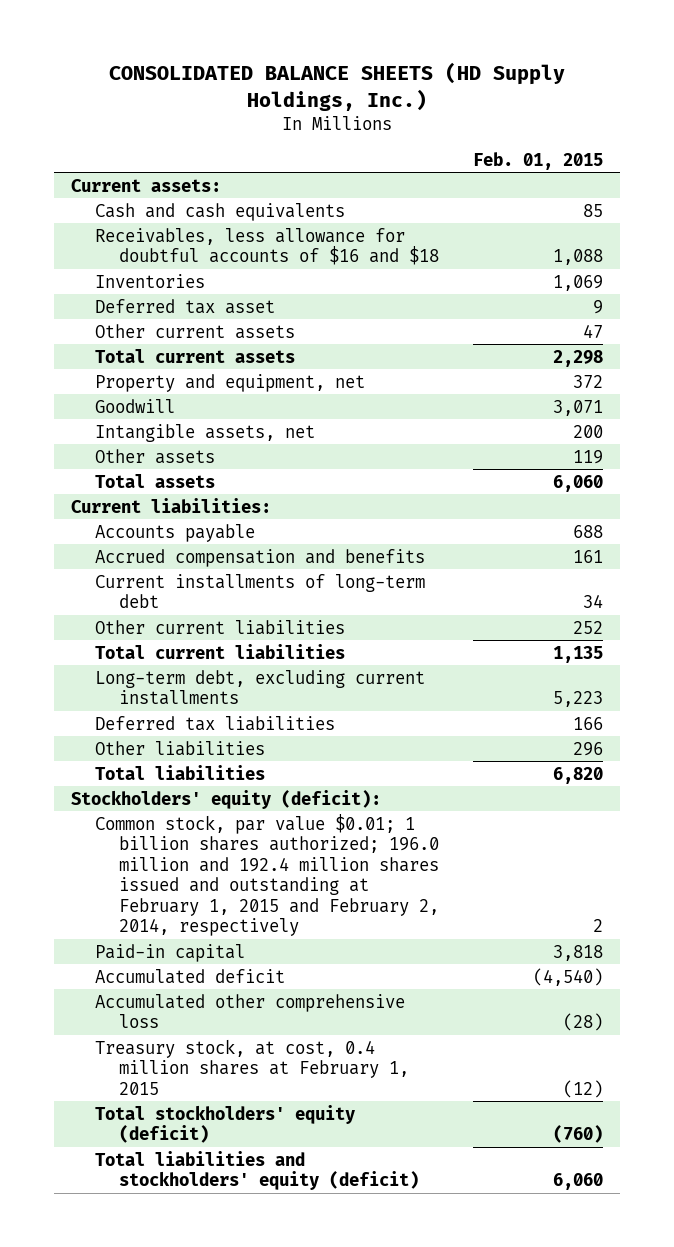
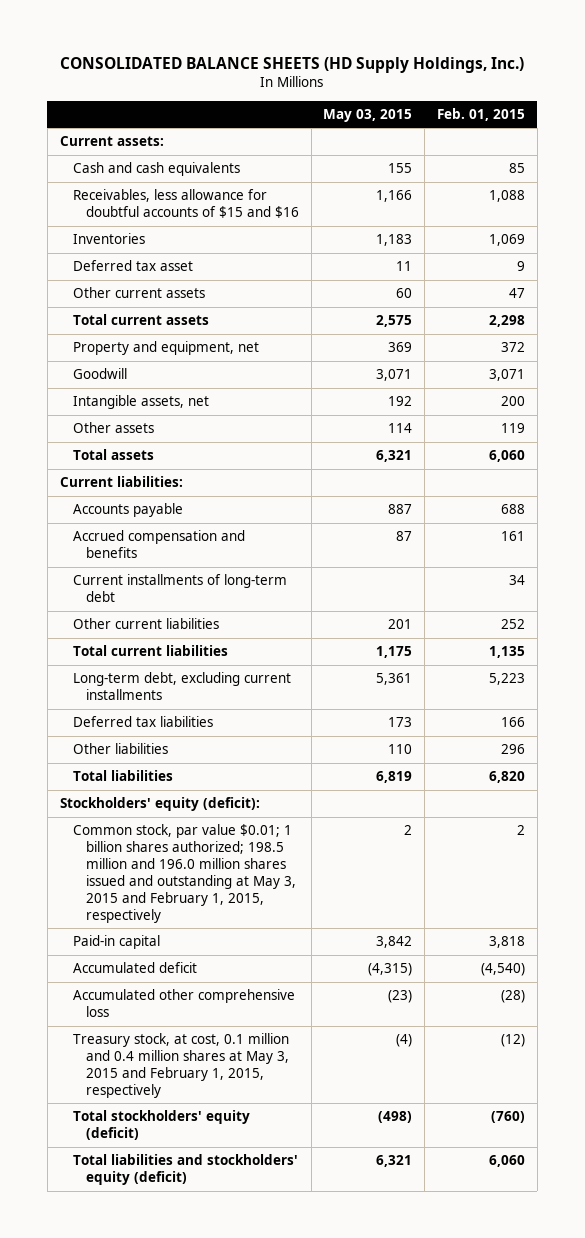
- | Feb. 01, 2015
+ | May 03, 2015 | Feb. 01, 2015
- Receivables, less allowance for doubtful accounts of $16 and $18 | 1,088
+ Receivables, less allowance for doubtful accounts of $15 and $16 | 1,166 | 1,088
- Common stock, par value $0.01; 1 billion shares authorized; 196.0 million and 192.4 million shares issued and outstanding at February 1, 2015 and February 2, 2014, respectively | 2
+ Common stock, par value $0.01; 1 billion shares authorized; 198.5 million and 196.0 million shares issued and outstanding at May 3, 2015 and February 1, 2015, respectively | 2 | 2
- Treasury stock, at cost, 0.4 million shares at February 1, 2015 | (12)
+ Treasury stock, at cost, 0.1 million and 0.4 million shares at May 3, 2015 and February 1, 2015, respectively | (4) | (12)

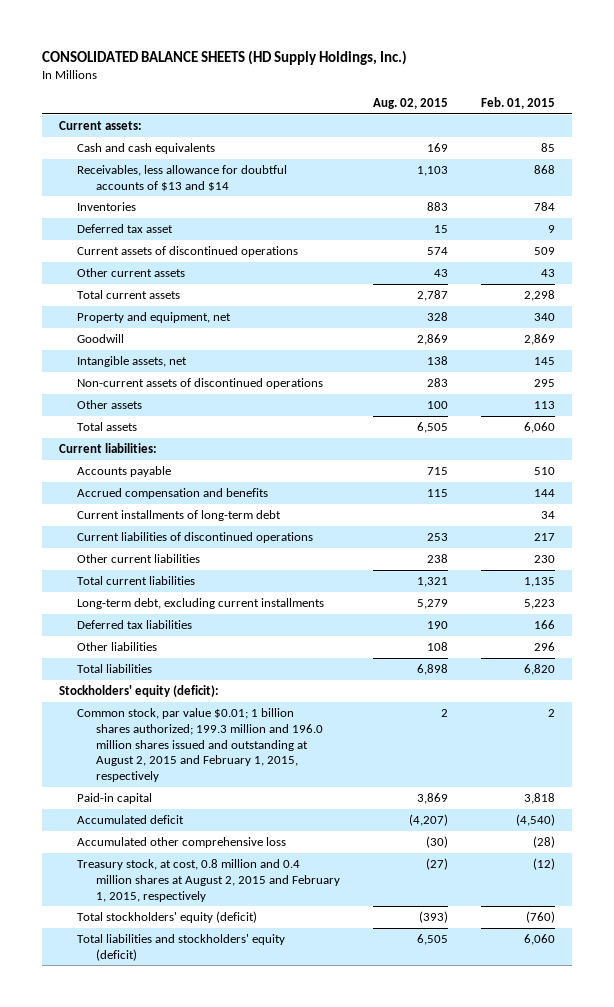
- | May 03, 2015 | Feb. 01, 2015
+ | Aug. 02, 2015 | Feb. 01, 2015
- Receivables, less allowance for doubtful accounts of $15 and $16 | 1,166 | 1,088
- Inventories | 1,183 | 1,069
+ Receivables, less allowance for doubtful accounts of $13 and $14 | 1,103 | 868
+ Inventories | 883 | 784
- Other current assets | 60 | 47
+ Current assets of discontinued operations | 574 | 509
+ Other current assets | 43 | 43
- Property and equipment, net | 369 | 372
- Goodwill | 3,071 | 3,071
- Intangible assets, net | 192 | 200
- Other assets | 114 | 119
+ Property and equipment, net | 328 | 340
+ Goodwill | 2,869 | 2,869
+ Intangible assets, net | 138 | 145
+ Non-current assets of discontinued operations | 283 | 295
+ Other assets | 100 | 113
- Accounts payable | 887 | 688
- Accrued compensation and benefits | 87 | 161
+ Accounts payable | 715 | 510
+ Accrued compensation and benefits | 115 | 144
- Other current liabilities | 201 | 252
+ Current liabilities of discontinued operations | 253 | 217
+ Other current liabilities | 238 | 230
- Common stock, par value $0.01; 1 billion shares authorized; 198.5 million and 196.0 million shares issued and outstanding at May 3, 2015 and February 1, 2015, respectively | 2 | 2
+ Common stock, par value $0.01; 1 billion shares authorized; 199.3 million and 196.0 million shares issued and outstanding at August 2, 2015 and February 1, 2015, respectively | 2 | 2
- Treasury stock, at cost, 0.1 million and 0.4 million shares at May 3, 2015 and February 1, 2015, respectively | (4) | (12)
+ Treasury stock, at cost, 0.8 million and 0.4 million shares at August 2, 2015 and February 1, 2015, respectively | (27) | (12)

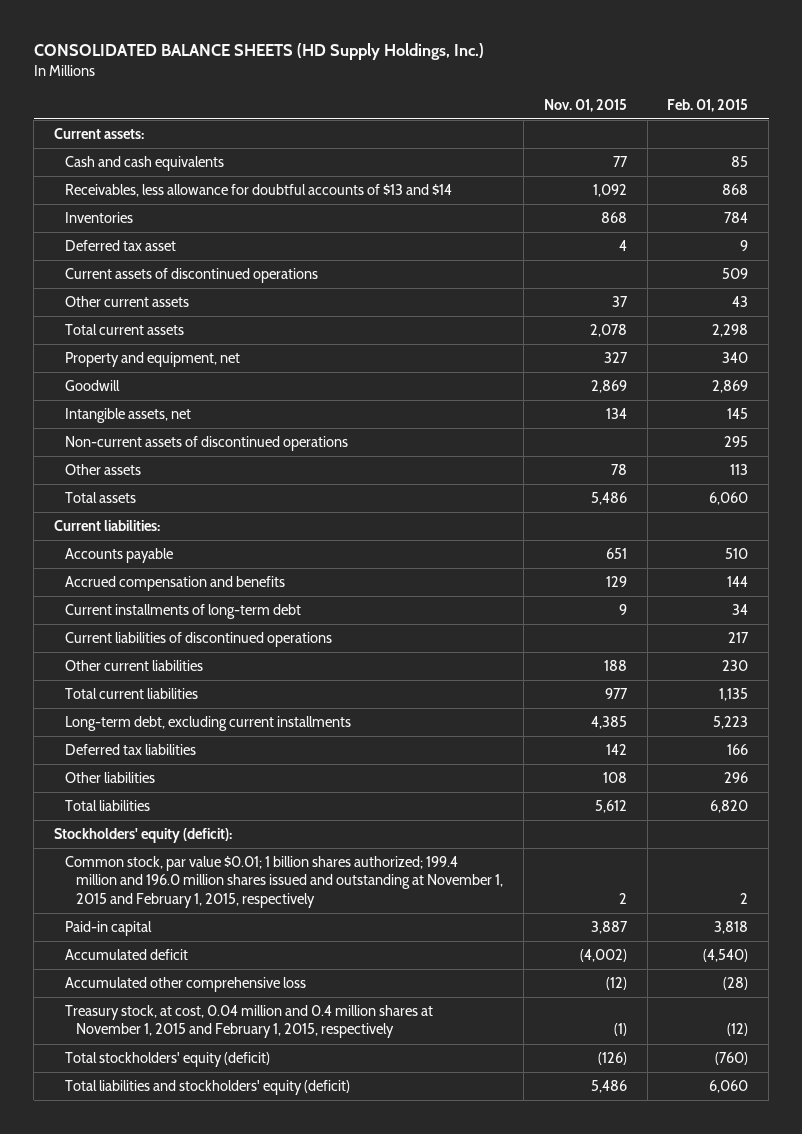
- | Aug. 02, 2015 | Feb. 01, 2015
+ | Nov. 01, 2015 | Feb. 01, 2015
- Common stock, par value $0.01; 1 billion shares authorized; 199.3 million and 196.0 million shares issued and outstanding at August 2, 2015 and February 1, 2015, respectively | 2 | 2
+ Common stock, par value $0.01; 1 billion shares authorized; 199.4 million and 196.0 million shares issued and outstanding at November 1, 2015 and February 1, 2015, respectively | 2 | 2
- Treasury stock, at cost, 0.8 million and 0.4 million shares at August 2, 2015 and February 1, 2015, respectively | (27) | (12)
+ Treasury stock, at cost, 0.04 million and 0.4 million shares at November 1, 2015 and February 1, 2015, respectively | (1) | (12)

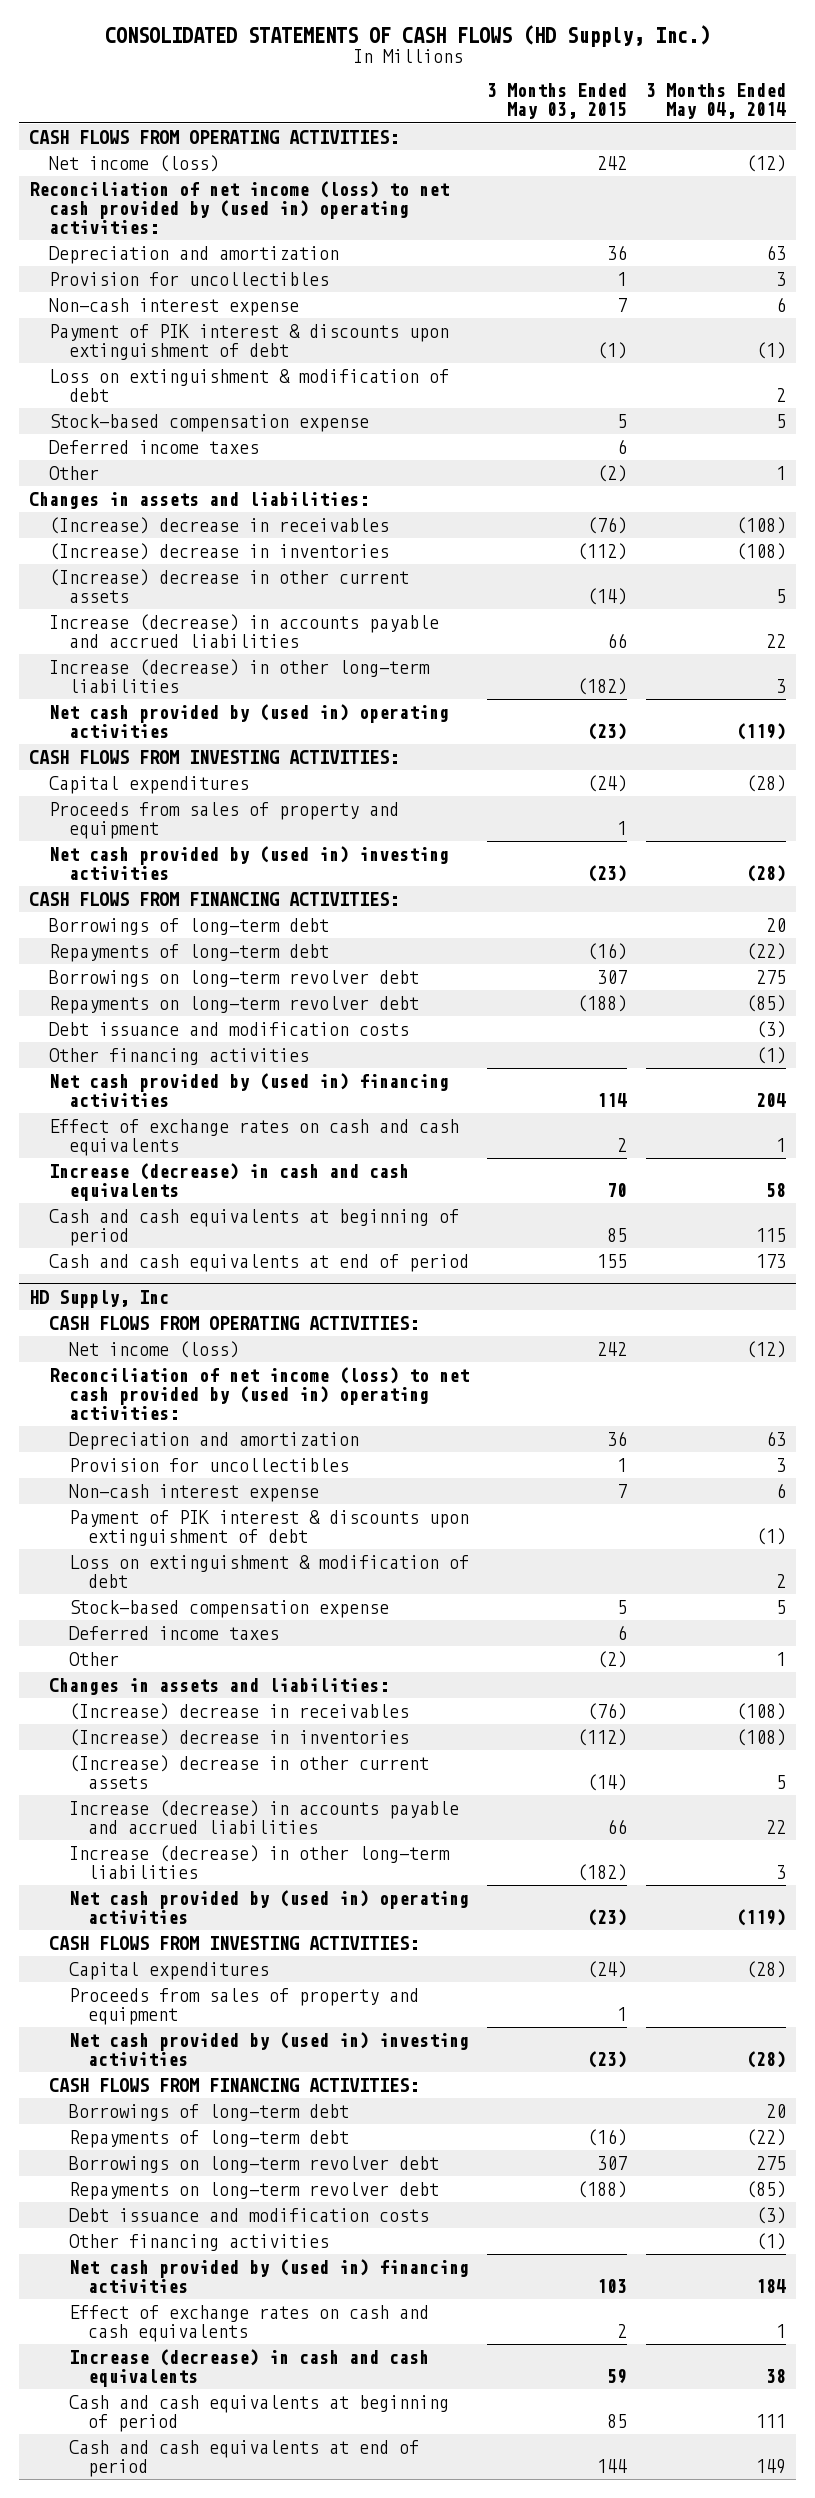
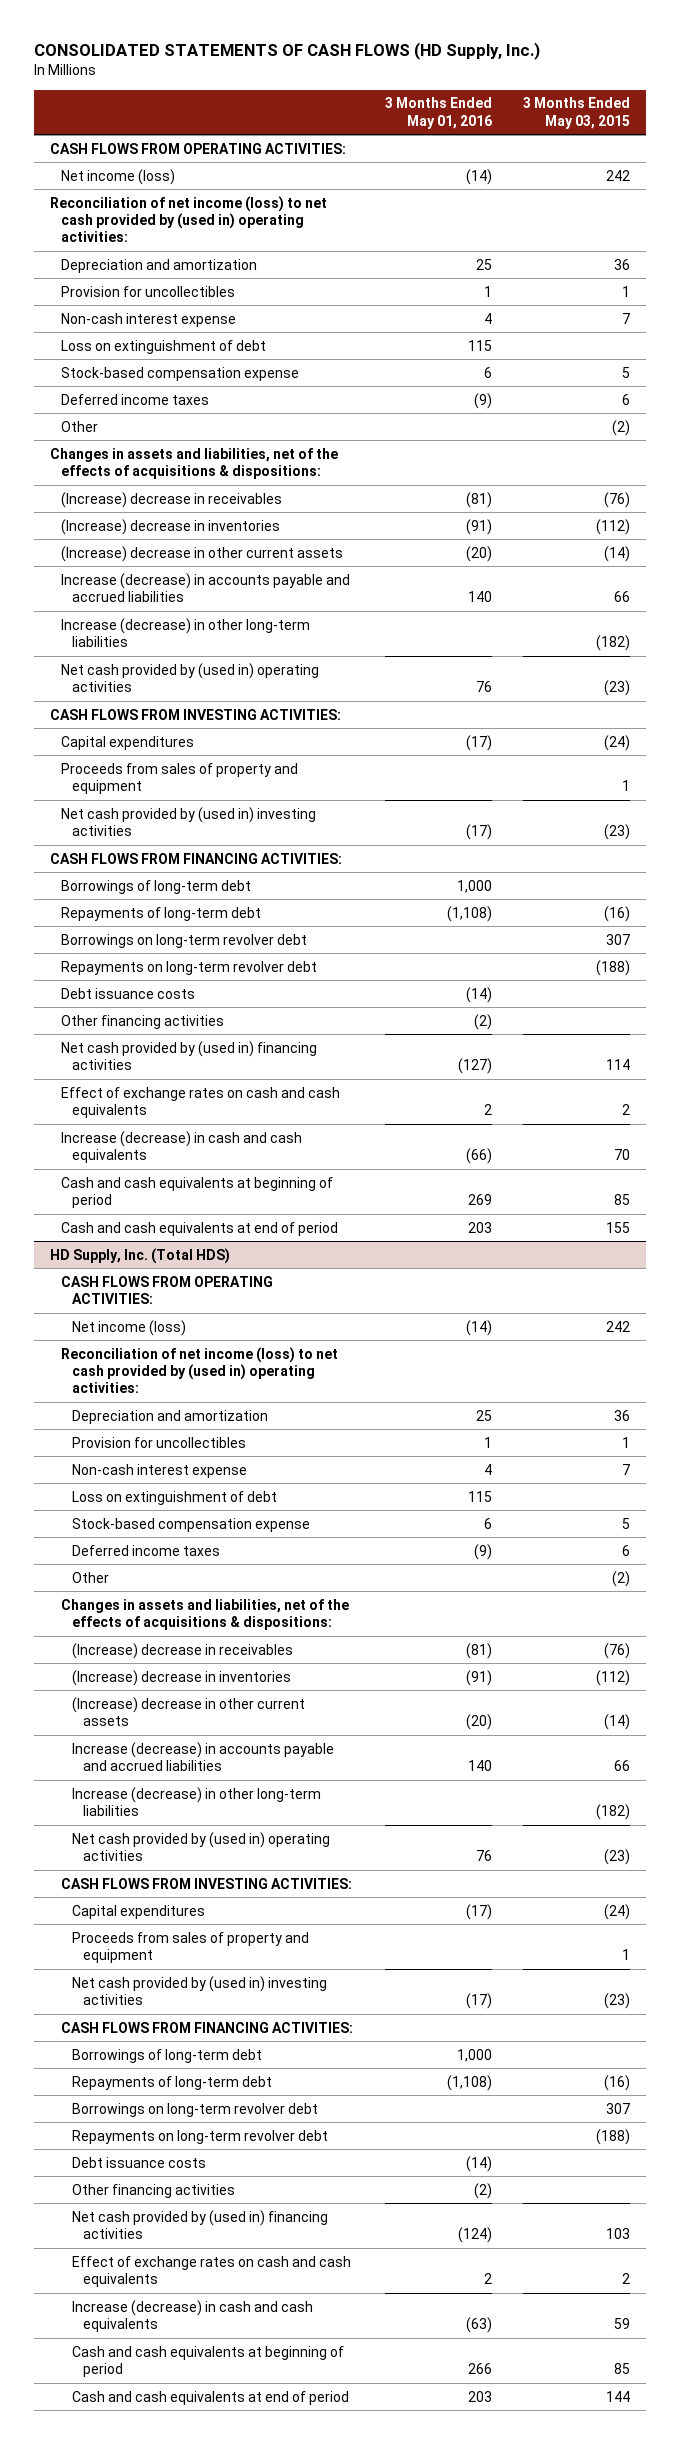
- | 3 Months Ended May 03, 2015 | 3 Months Ended May 04, 2014
+ | 3 Months Ended May 01, 2016 | 3 Months Ended May 03, 2015
- Payment of PIK interest & discounts upon extinguishment of debt | (1) | (1)
- Loss on extinguishment & modification of debt | | 2
+ Loss on extinguishment of debt | 115 |
- Changes in assets and liabilities:
+ Changes in assets and liabilities, net of the effects of acquisitions & dispositions:
- Debt issuance and modification costs | | (3)
+ Debt issuance costs | (14) |
- HD Supply, Inc
+ HD Supply, Inc. (Total HDS)
- Payment of PIK interest & discounts upon extinguishment of debt | | (1)
- Loss on extinguishment & modification of debt | | 2
+ Loss on extinguishment of debt | 115 |
- Changes in assets and liabilities:
+ Changes in assets and liabilities, net of the effects of acquisitions & dispositions:
- Debt issuance and modification costs | | (3)
+ Debt issuance costs | (14) |

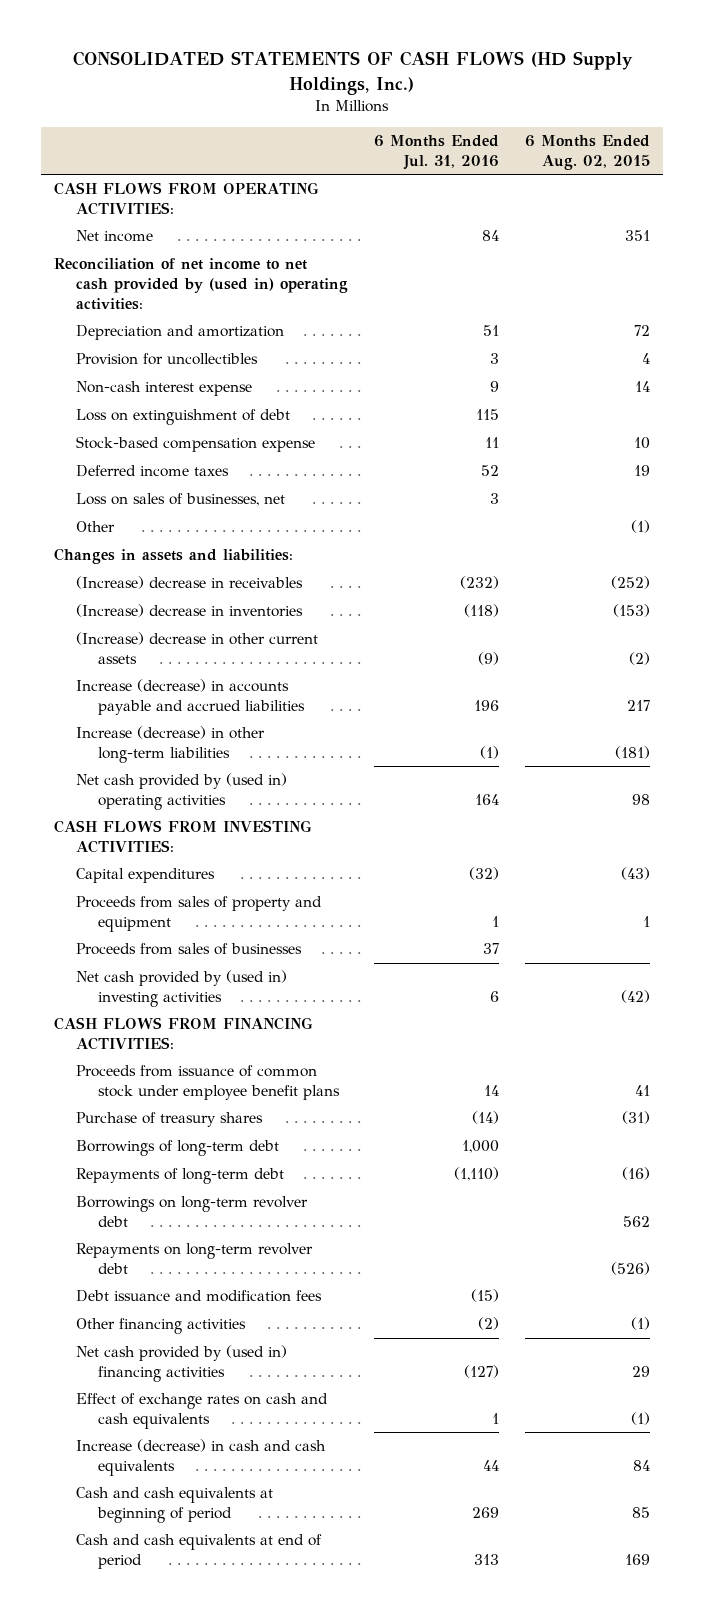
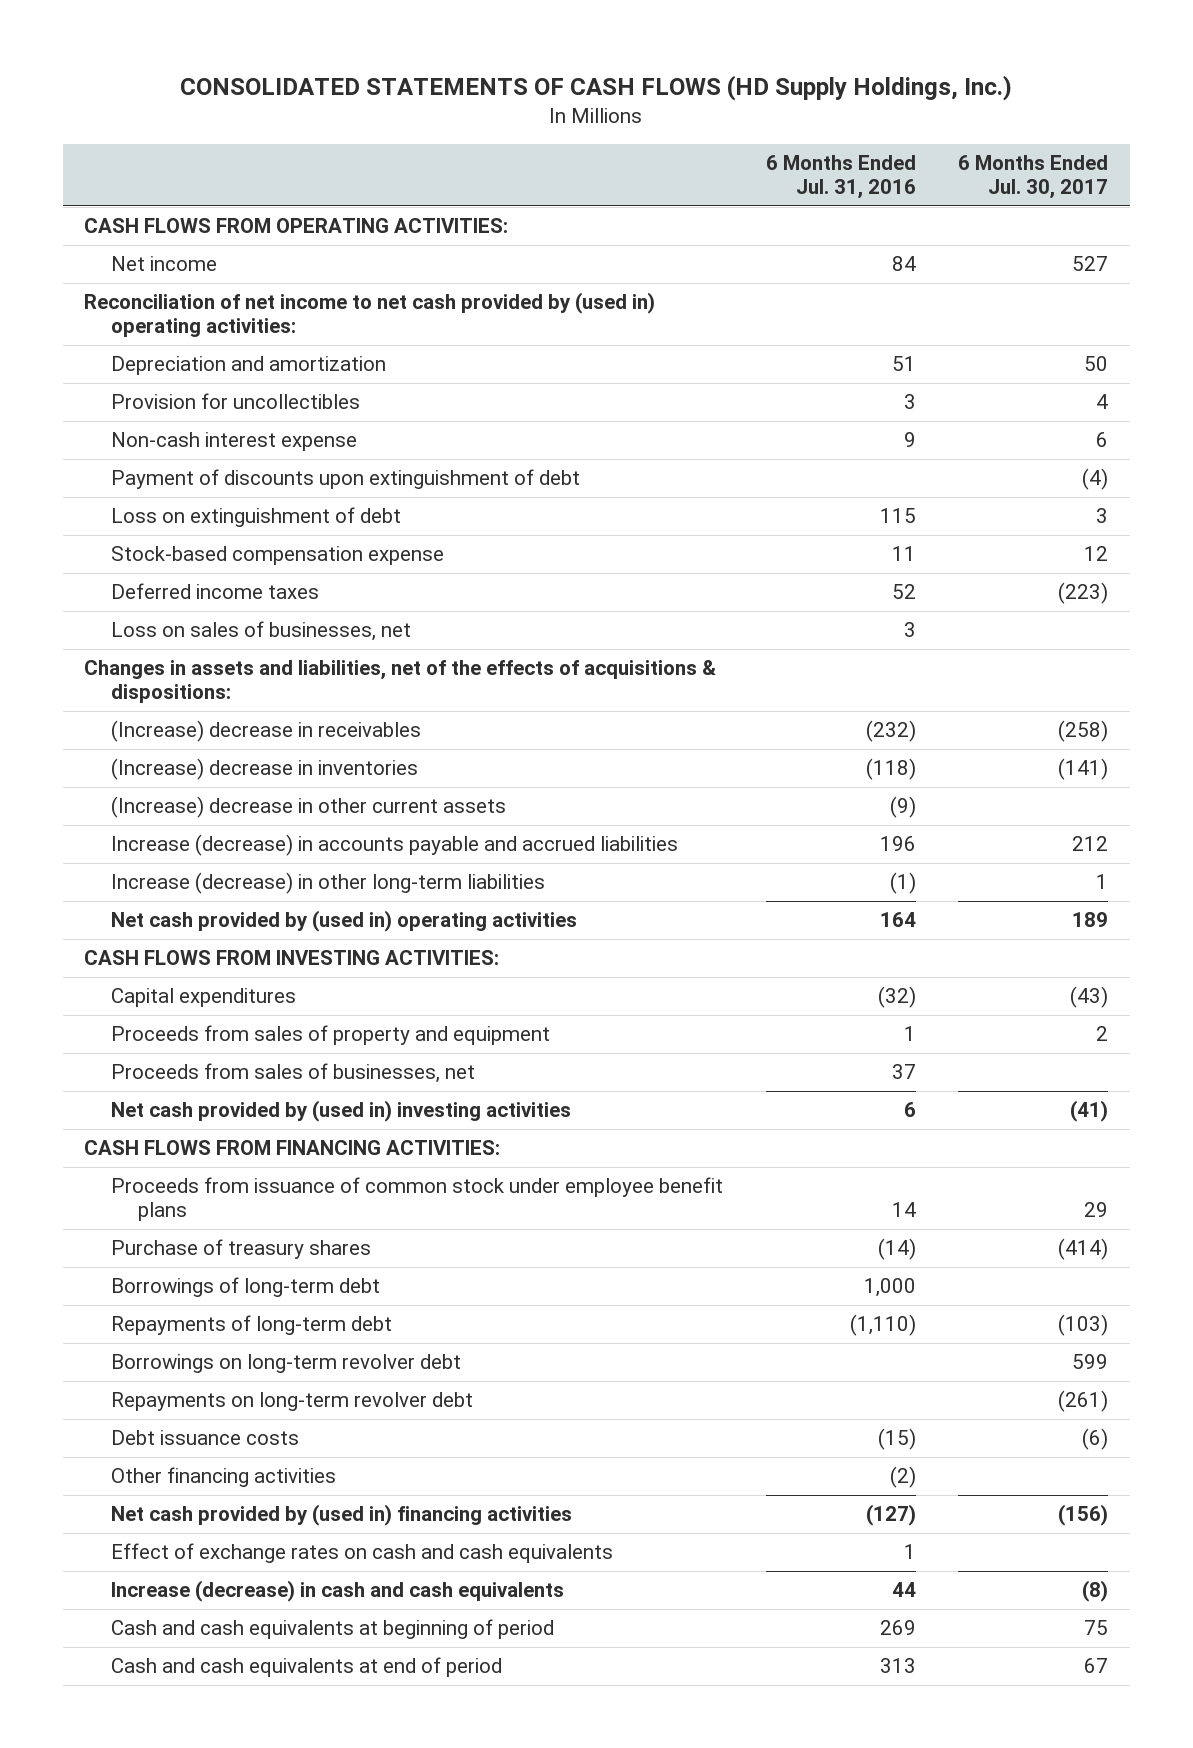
- | 6 Months Ended Jul. 31, 2016 | 6 Months Ended Aug. 02, 2015
+ | 6 Months Ended Jul. 31, 2016 | 6 Months Ended Jul. 30, 2017
+ Payment of discounts upon extinguishment of debt | | (4)
- Other | | (1)
- Changes in assets and liabilities:
+ Changes in assets and liabilities, net of the effects of acquisitions & dispositions:
- Proceeds from sales of businesses | 37 |
+ Proceeds from sales of businesses, net | 37 |
- Debt issuance and modification fees | (15) |
+ Debt issuance costs | (15) | (6)

